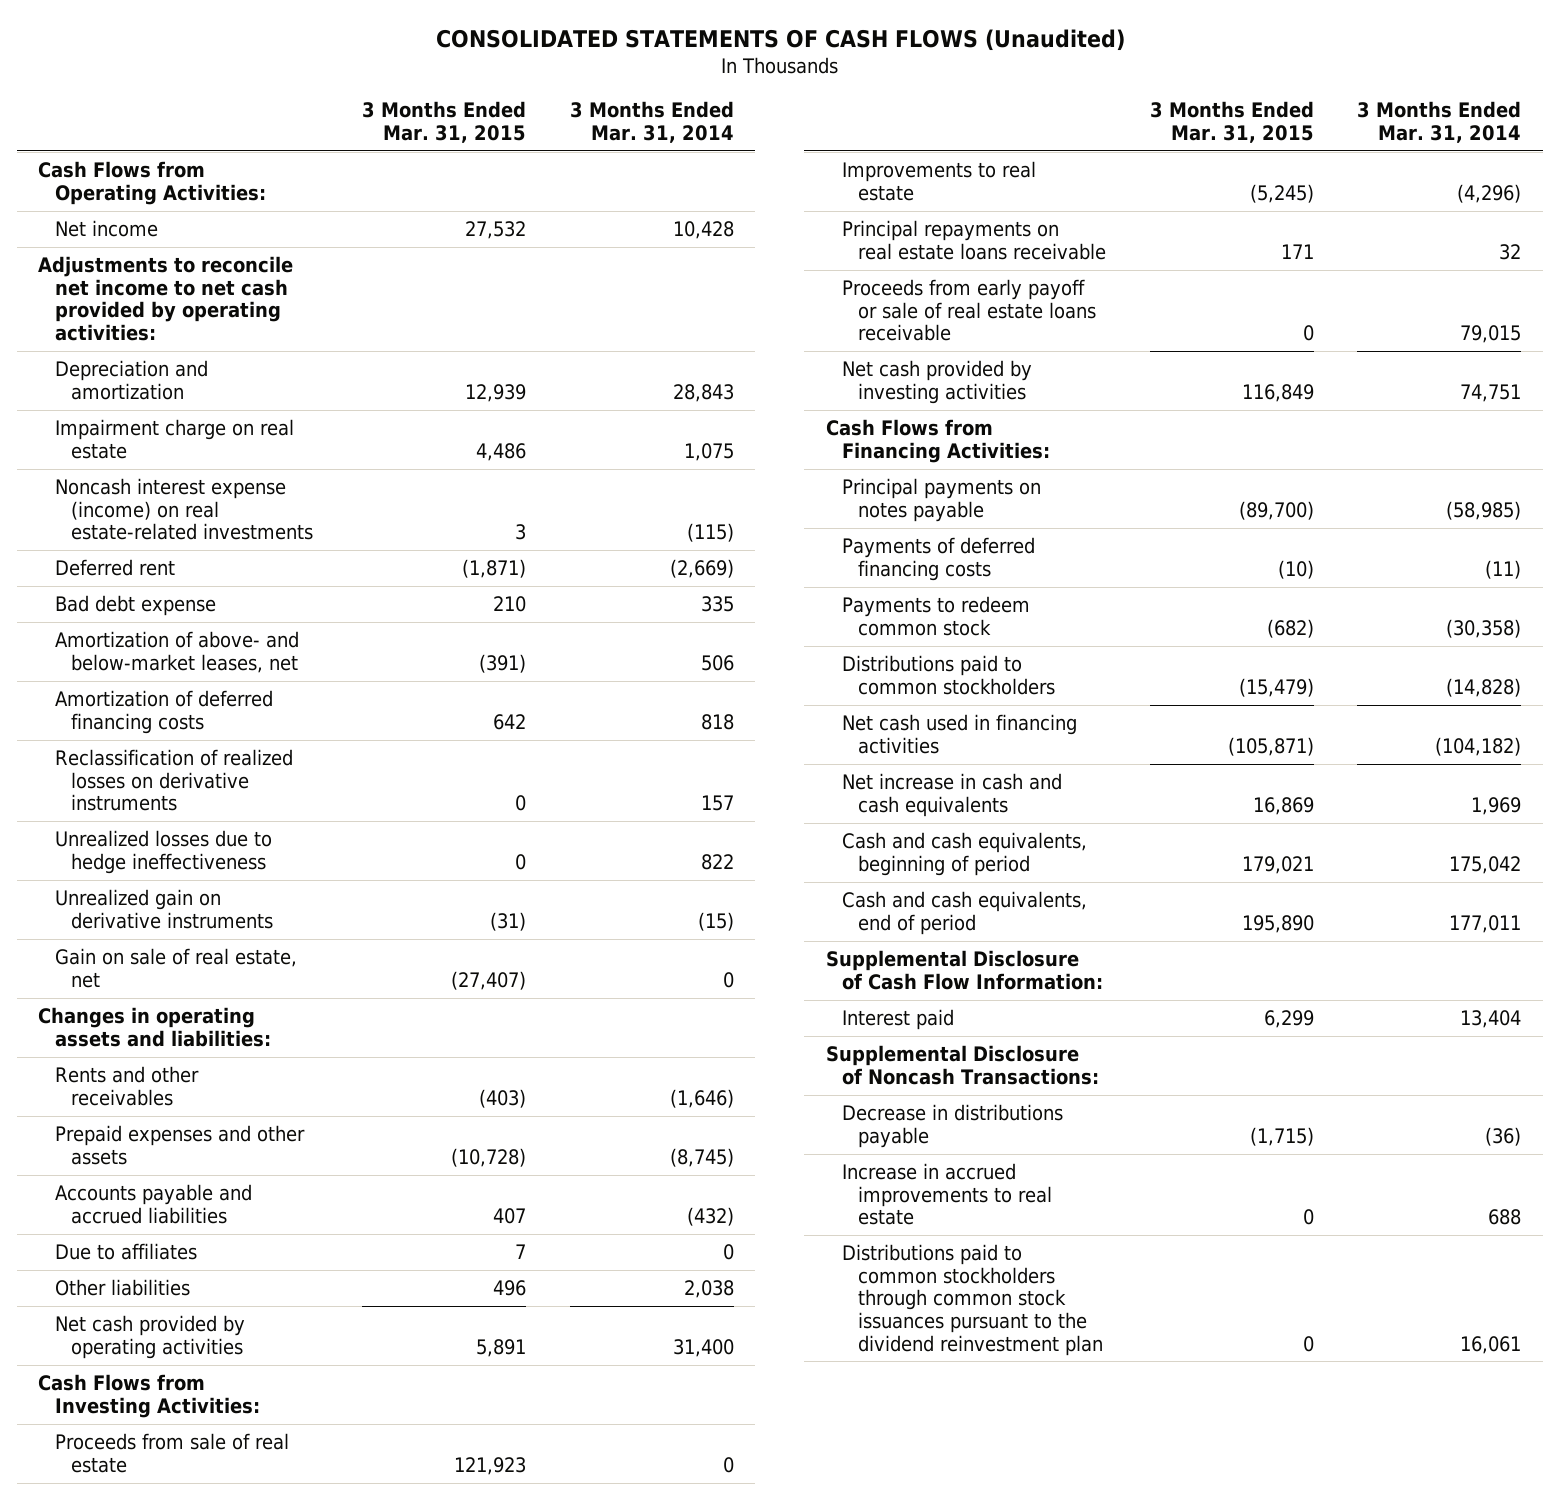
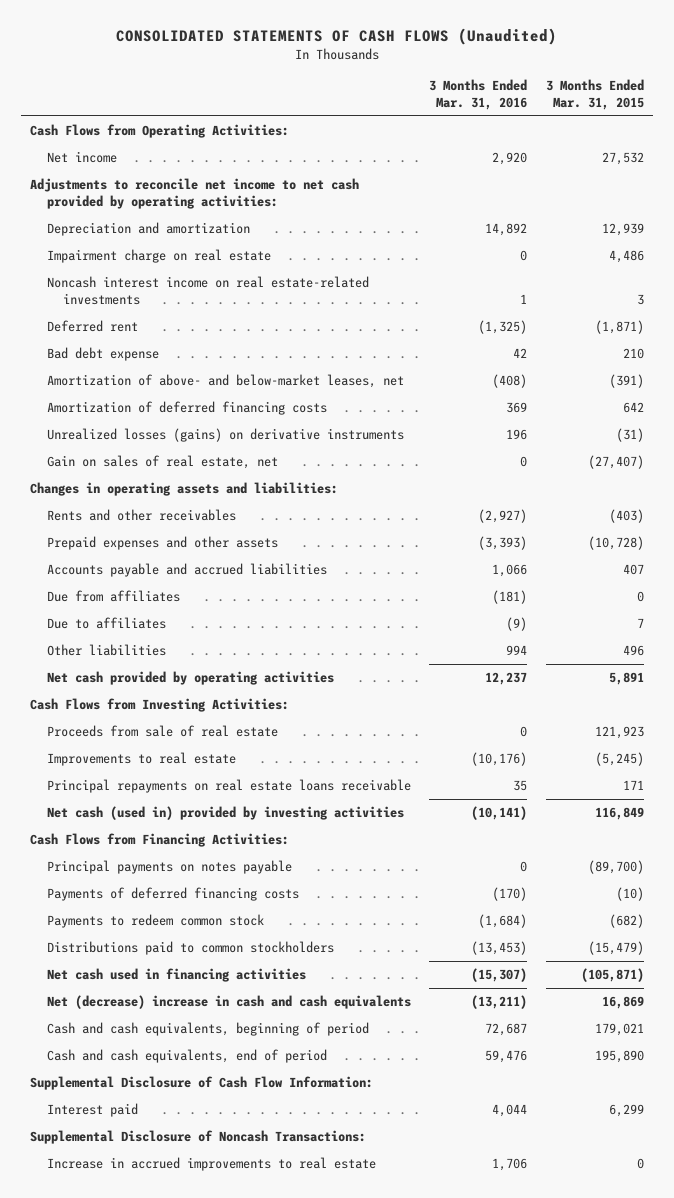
- | 3 Months Ended Mar. 31, 2015 | 3 Months Ended Mar. 31, 2014
+ | 3 Months Ended Mar. 31, 2016 | 3 Months Ended Mar. 31, 2015
- Noncash interest expense (income) on real estate-related investments | 3 | (115)
+ Noncash interest income on real estate-related investments | 1 | 3
- Reclassification of realized losses on derivative instruments | 0 | 157
- Unrealized losses due to hedge ineffectiveness | 0 | 822
- Unrealized gain on derivative instruments | (31) | (15)
- Gain on sale of real estate, net | (27,407) | 0
+ Unrealized losses (gains) on derivative instruments | 196 | (31)
+ Gain on sales of real estate, net | 0 | (27,407)
+ Due from affiliates | (181) | 0
- Proceeds from early payoff or sale of real estate loans receivable | 0 | 79,015
- Net cash provided by investing activities | 116,849 | 74,751
+ Net cash (used in) provided by investing activities | (10,141) | 116,849
- Net increase in cash and cash equivalents | 16,869 | 1,969
+ Net (decrease) increase in cash and cash equivalents | (13,211) | 16,869
- Decrease in distributions payable | (1,715) | (36)
- Distributions paid to common stockholders through common stock issuances pursuant to the dividend reinvestment plan | 0 | 16,061

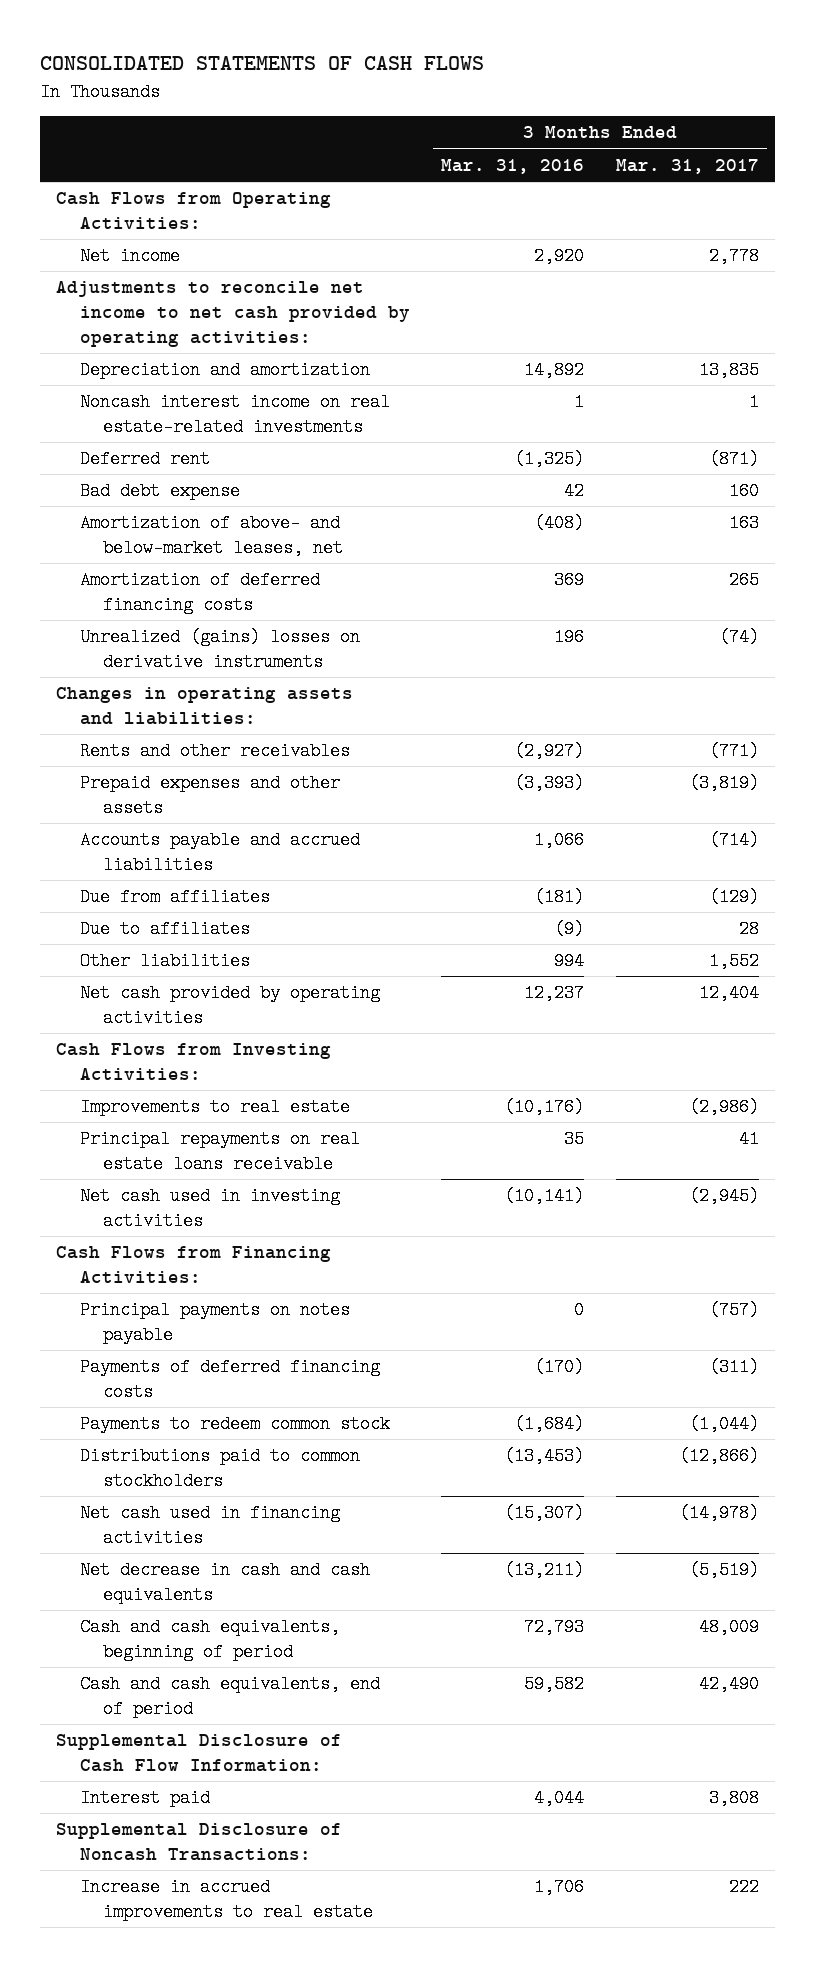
- CONSOLIDATED STATEMENTS OF CASH FLOWS (Unaudited)
+ CONSOLIDATED STATEMENTS OF CASH FLOWS
- | 3 Months Ended Mar. 31, 2016 | 3 Months Ended Mar. 31, 2015
+ | 3 Months Ended Mar. 31, 2016 | 3 Months Ended Mar. 31, 2017
- Impairment charge on real estate | 0 | 4,486
- Unrealized losses (gains) on derivative instruments | 196 | (31)
- Gain on sales of real estate, net | 0 | (27,407)
+ Unrealized (gains) losses on derivative instruments | 196 | (74)
- Proceeds from sale of real estate | 0 | 121,923
- Net cash (used in) provided by investing activities | (10,141) | 116,849
+ Net cash used in investing activities | (10,141) | (2,945)
- Net (decrease) increase in cash and cash equivalents | (13,211) | 16,869
- Cash and cash equivalents, beginning of period | 72,687 | 179,021
- Cash and cash equivalents, end of period | 59,476 | 195,890
+ Net decrease in cash and cash equivalents | (13,211) | (5,519)
+ Cash and cash equivalents, beginning of period | 72,793 | 48,009
+ Cash and cash equivalents, end of period | 59,582 | 42,490

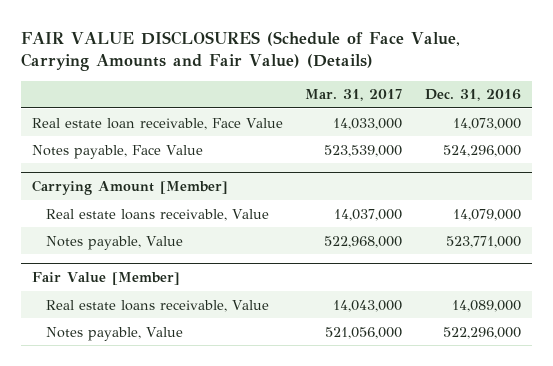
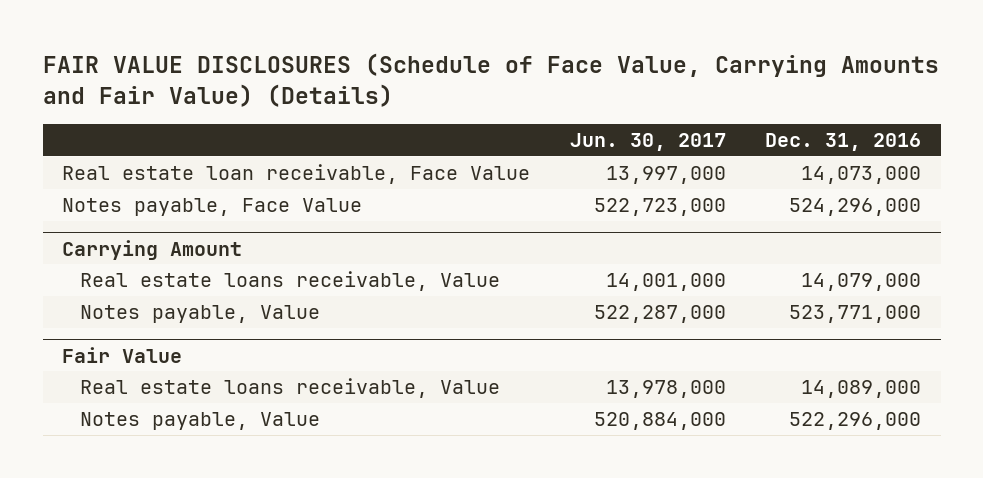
- | Mar. 31, 2017 | Dec. 31, 2016
+ | Jun. 30, 2017 | Dec. 31, 2016
- Carrying Amount [Member]
+ Carrying Amount
- Fair Value [Member]
+ Fair Value

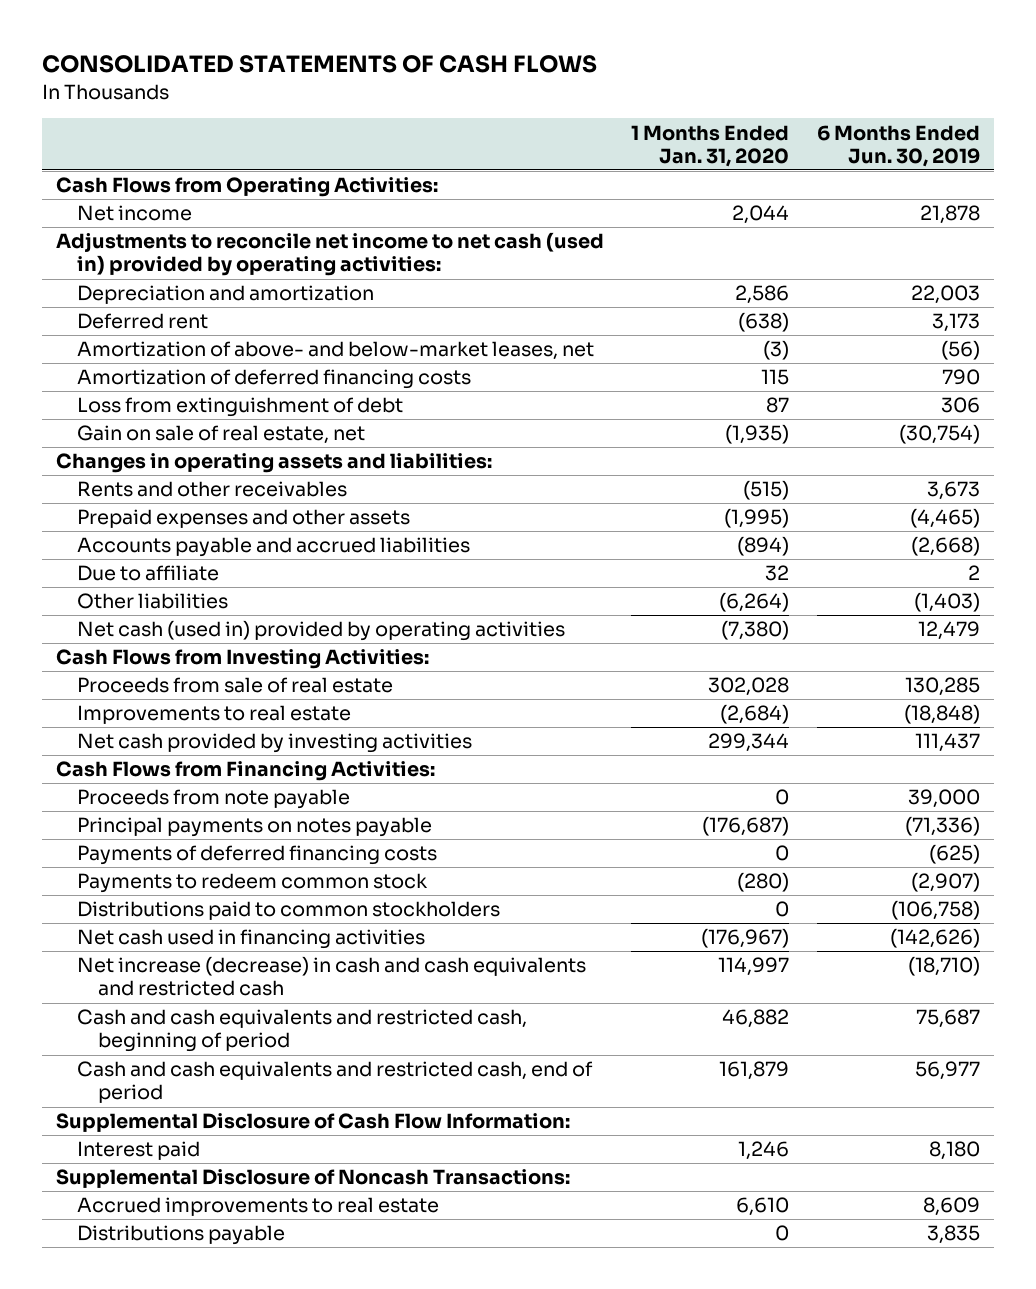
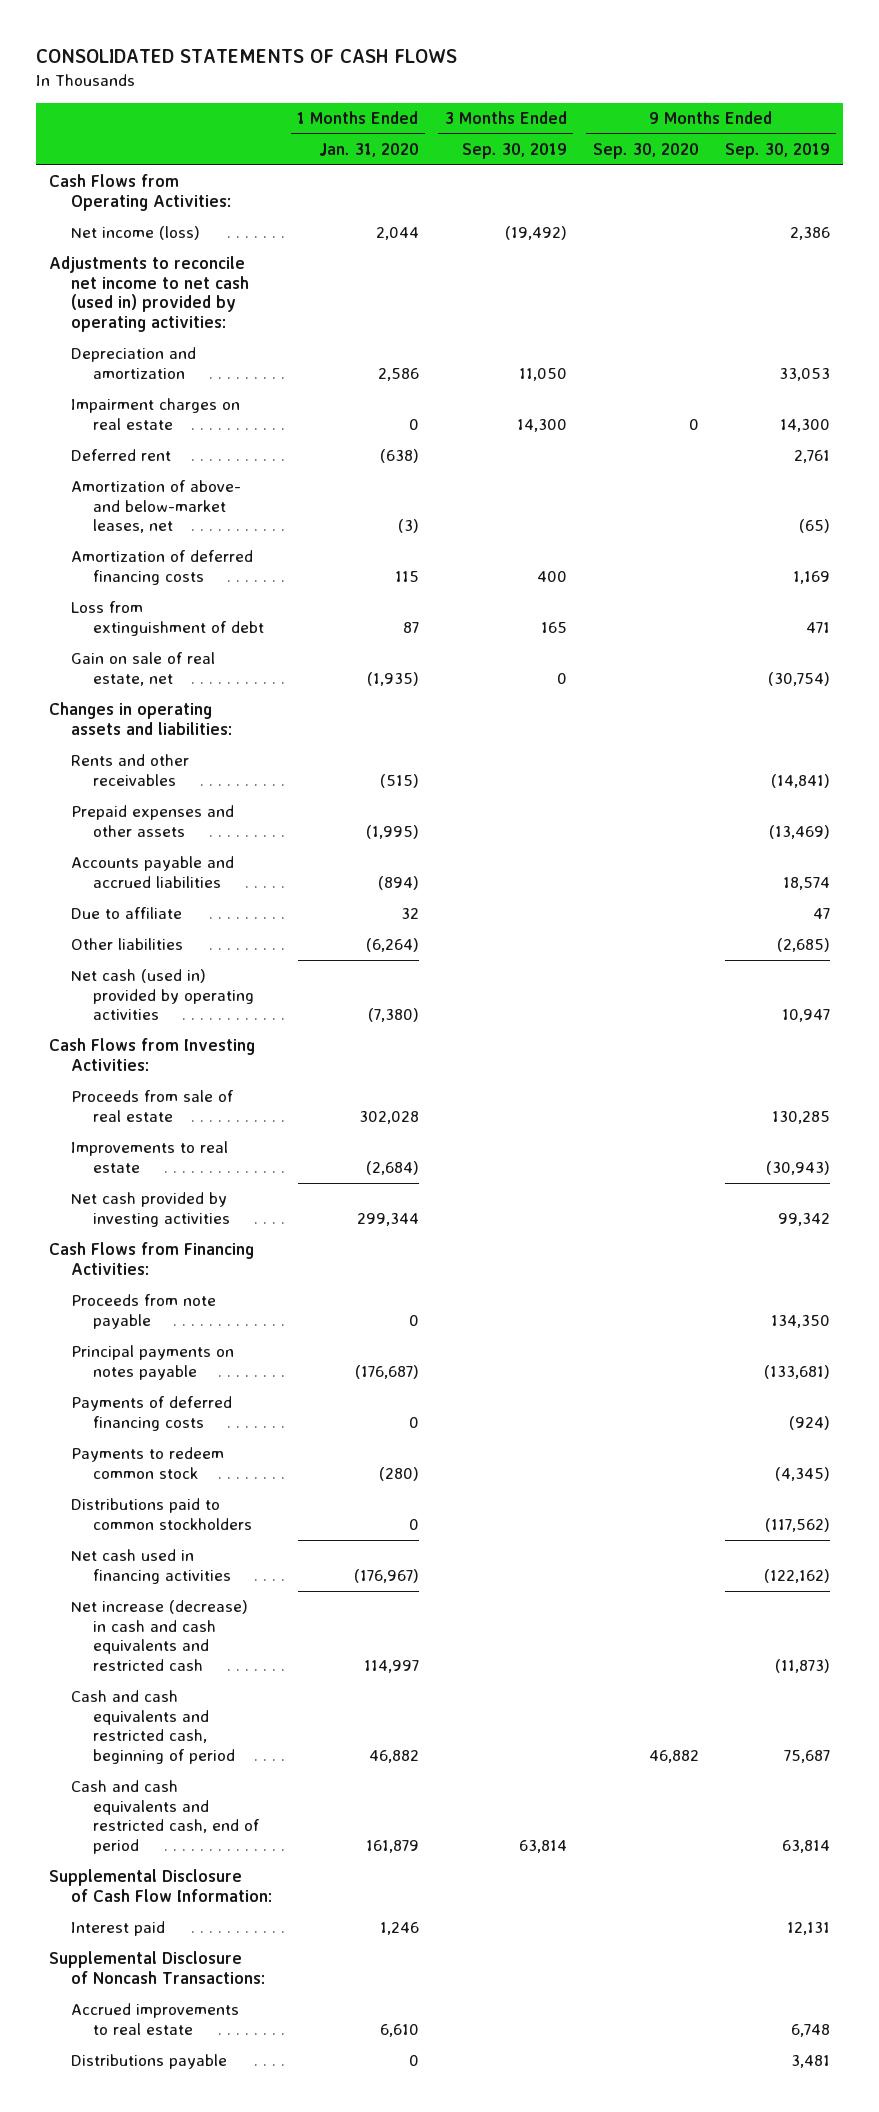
- | 1 Months Ended Jan. 31, 2020 | 6 Months Ended Jun. 30, 2019
+ | 1 Months Ended Jan. 31, 2020 | 3 Months Ended Sep. 30, 2019 | 9 Months Ended Sep. 30, 2020 | 9 Months Ended Sep. 30, 2019
- Net income | 2,044 | 21,878
+ Net income (loss) | 2,044 | (19,492) | | 2,386
+ Impairment charges on real estate | 0 | 14,300 | 0 | 14,300

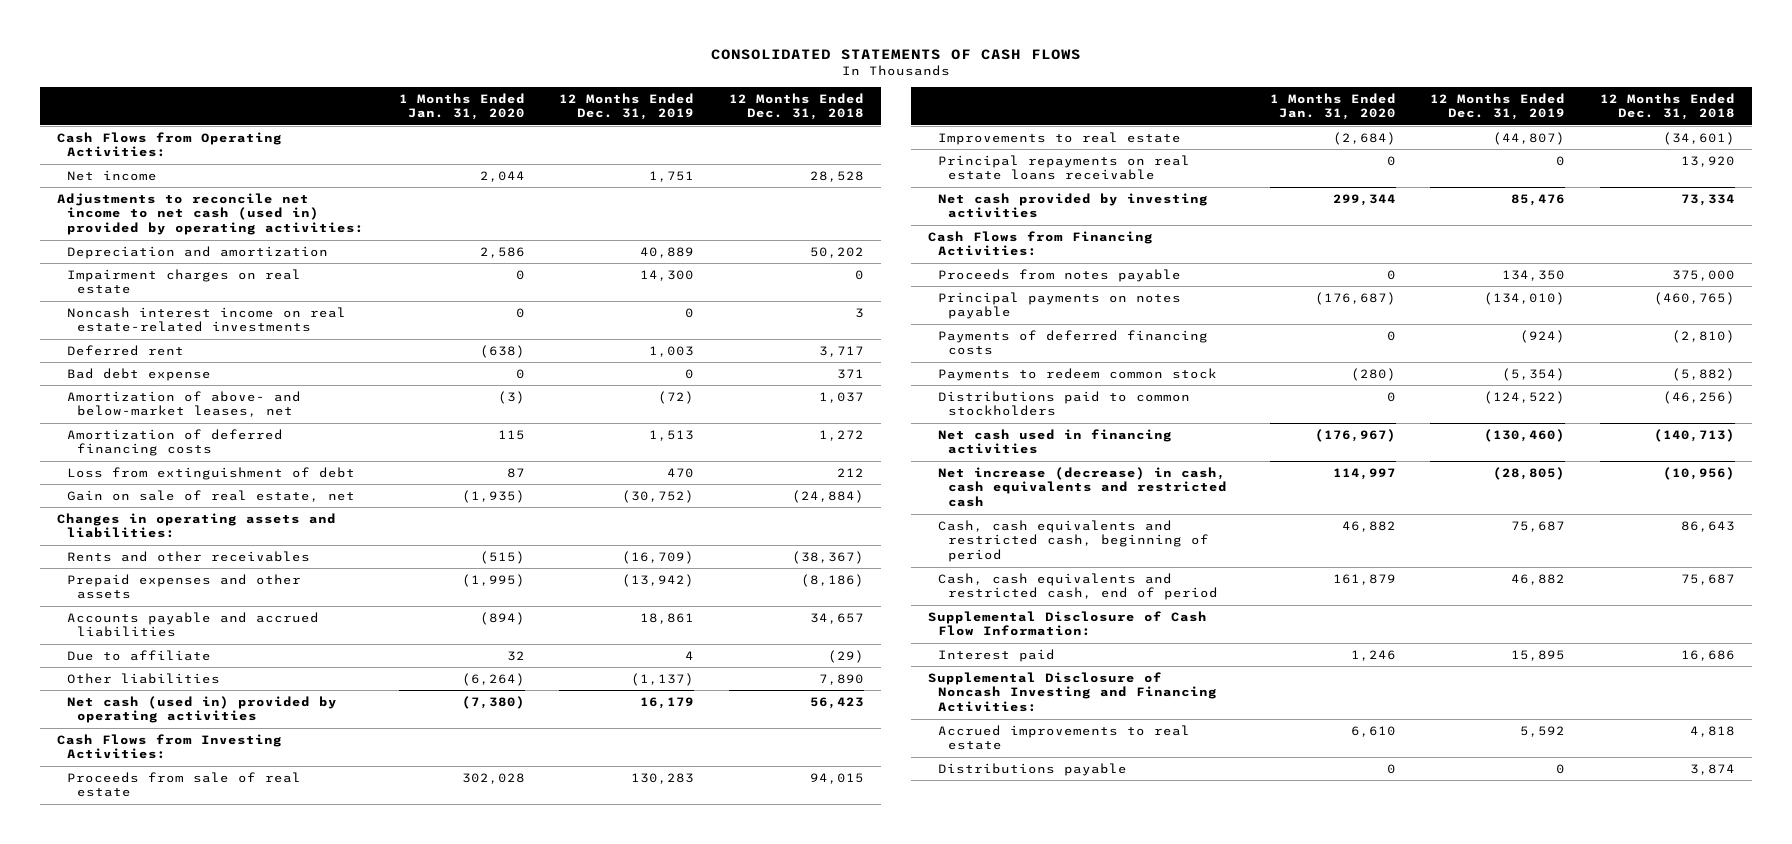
- | 1 Months Ended Jan. 31, 2020 | 3 Months Ended Sep. 30, 2019 | 9 Months Ended Sep. 30, 2020 | 9 Months Ended Sep. 30, 2019
+ | 1 Months Ended Jan. 31, 2020 | 12 Months Ended Dec. 31, 2019 | 12 Months Ended Dec. 31, 2018
- Net income (loss) | 2,044 | (19,492) | | 2,386
+ Net income | 2,044 | 1,751 | 28,528
+ Noncash interest income on real estate-related investments | 0 | 0 | 3
+ Bad debt expense | 0 | 0 | 371
+ Principal repayments on real estate loans receivable | 0 | 0 | 13,920
- Proceeds from note payable | 0 | | | 134,350
+ Proceeds from notes payable | 0 | 134,350 | 375,000
- Net increase (decrease) in cash and cash equivalents and restricted cash | 114,997 | | | (11,873)
- Cash and cash equivalents and restricted cash, beginning of period | 46,882 | | 46,882 | 75,687
- Cash and cash equivalents and restricted cash, end of period | 161,879 | 63,814 | | 63,814
+ Net increase (decrease) in cash, cash equivalents and restricted cash | 114,997 | (28,805) | (10,956)
+ Cash, cash equivalents and restricted cash, beginning of period | 46,882 | 75,687 | 86,643
+ Cash, cash equivalents and restricted cash, end of period | 161,879 | 46,882 | 75,687
- Supplemental Disclosure of Noncash Transactions:
+ Supplemental Disclosure of Noncash Investing and Financing Activities:

